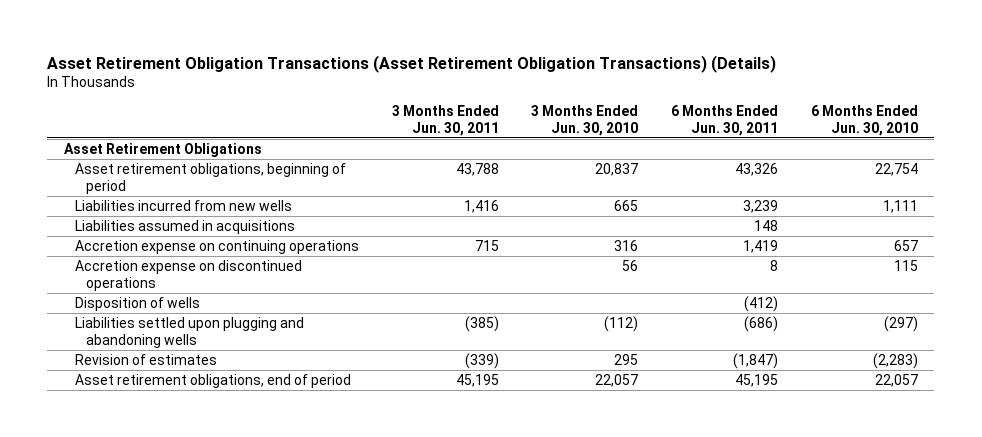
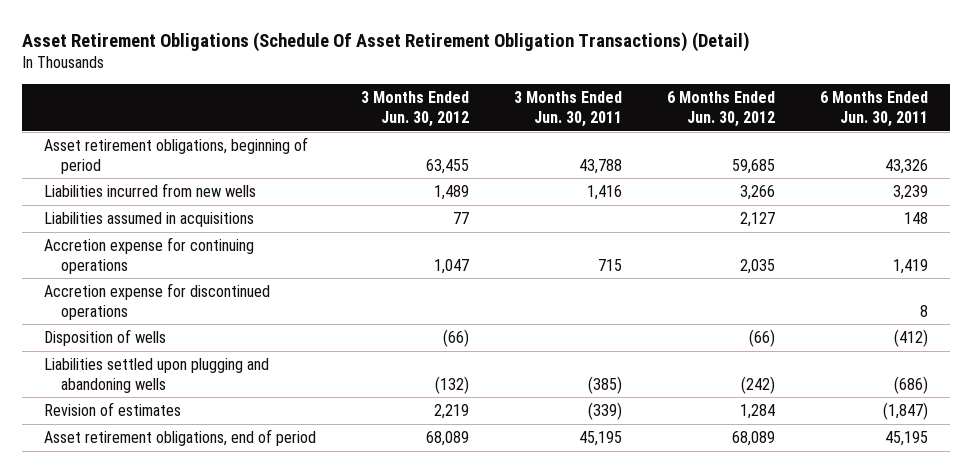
- Asset Retirement Obligation Transactions (Asset Retirement Obligation Transactions) (Details)
+ Asset Retirement Obligations (Schedule Of Asset Retirement Obligation Transactions) (Detail)
- | 3 Months Ended Jun. 30, 2011 | 3 Months Ended Jun. 30, 2010 | 6 Months Ended Jun. 30, 2011 | 6 Months Ended Jun. 30, 2010
+ | 3 Months Ended Jun. 30, 2012 | 3 Months Ended Jun. 30, 2011 | 6 Months Ended Jun. 30, 2012 | 6 Months Ended Jun. 30, 2011
- Asset Retirement Obligations
- Accretion expense on continuing operations | 715 | 316 | 1,419 | 657
- Accretion expense on discontinued operations | | 56 | 8 | 115
+ Accretion expense for continuing operations | 1,047 | 715 | 2,035 | 1,419
+ Accretion expense for discontinued operations | | | | 8

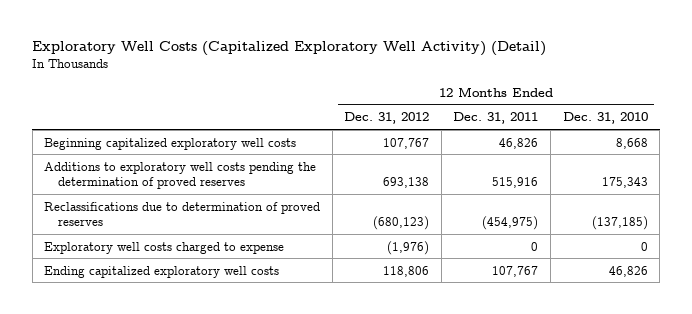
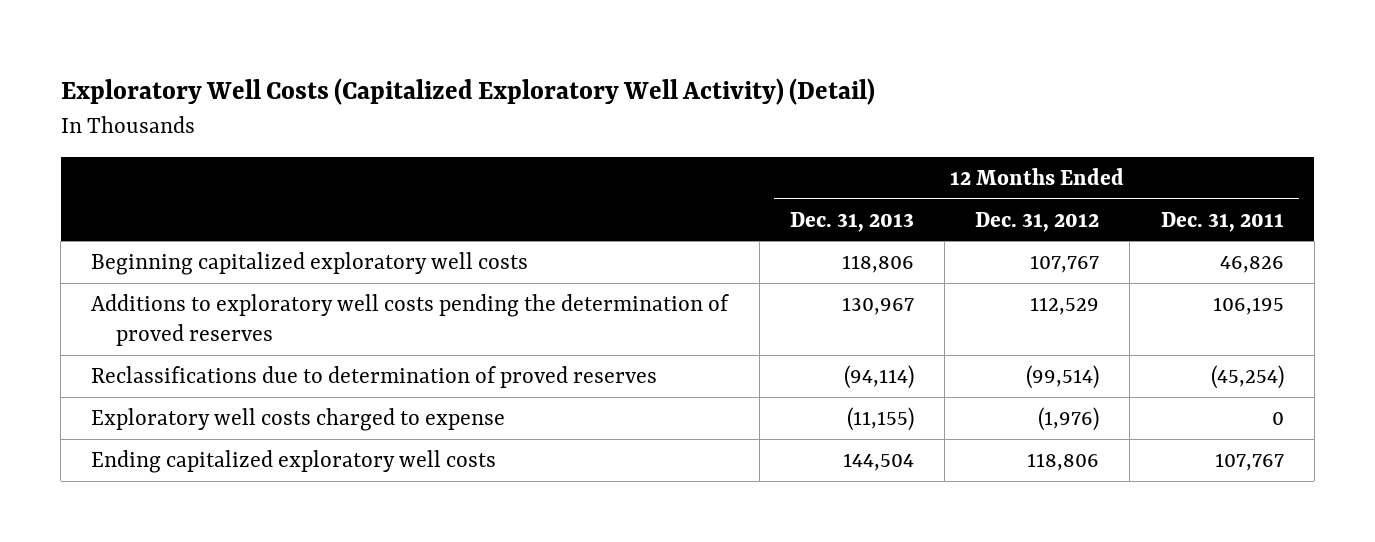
- | 12 Months Ended Dec. 31, 2012 | 12 Months Ended Dec. 31, 2011 | 12 Months Ended Dec. 31, 2010
+ | 12 Months Ended Dec. 31, 2013 | 12 Months Ended Dec. 31, 2012 | 12 Months Ended Dec. 31, 2011
- Additions to exploratory well costs pending the determination of proved reserves | 693,138 | 515,916 | 175,343
- Reclassifications due to determination of proved reserves | (680,123) | (454,975) | (137,185)
+ Additions to exploratory well costs pending the determination of proved reserves | 130,967 | 112,529 | 106,195
+ Reclassifications due to determination of proved reserves | (94,114) | (99,514) | (45,254)

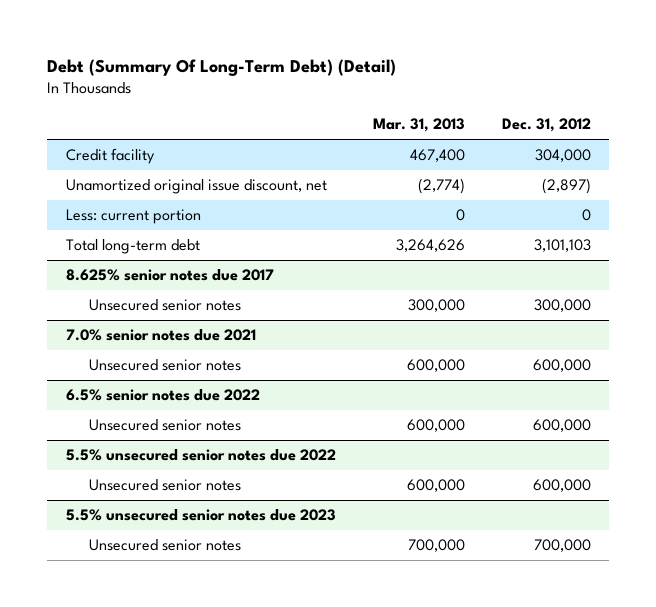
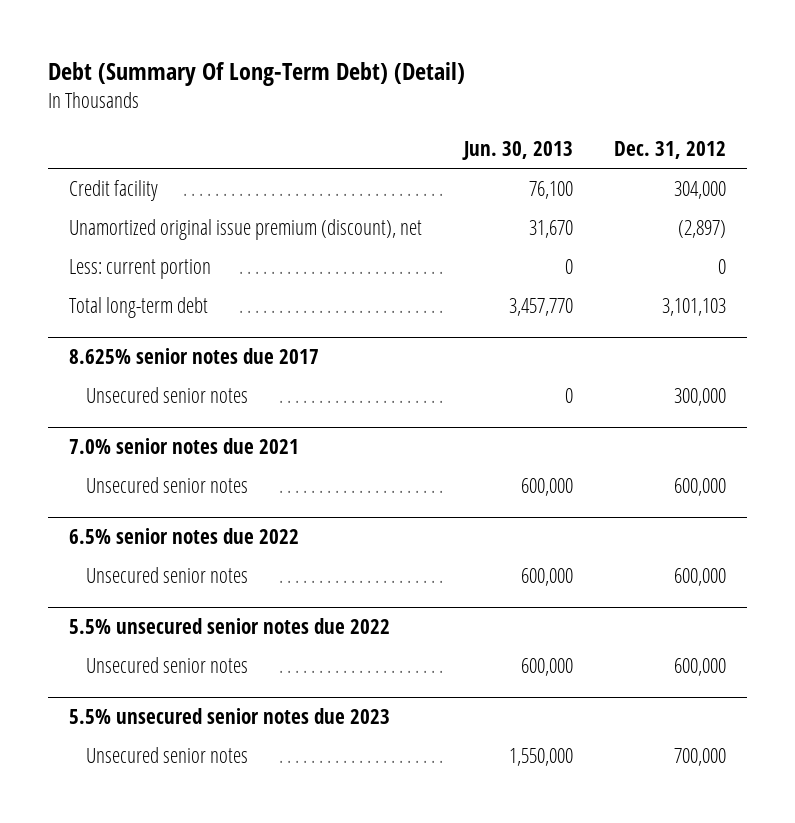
- | Mar. 31, 2013 | Dec. 31, 2012
+ | Jun. 30, 2013 | Dec. 31, 2012
- Unamortized original issue discount, net | (2,774) | (2,897)
+ Unamortized original issue premium (discount), net | 31,670 | (2,897)

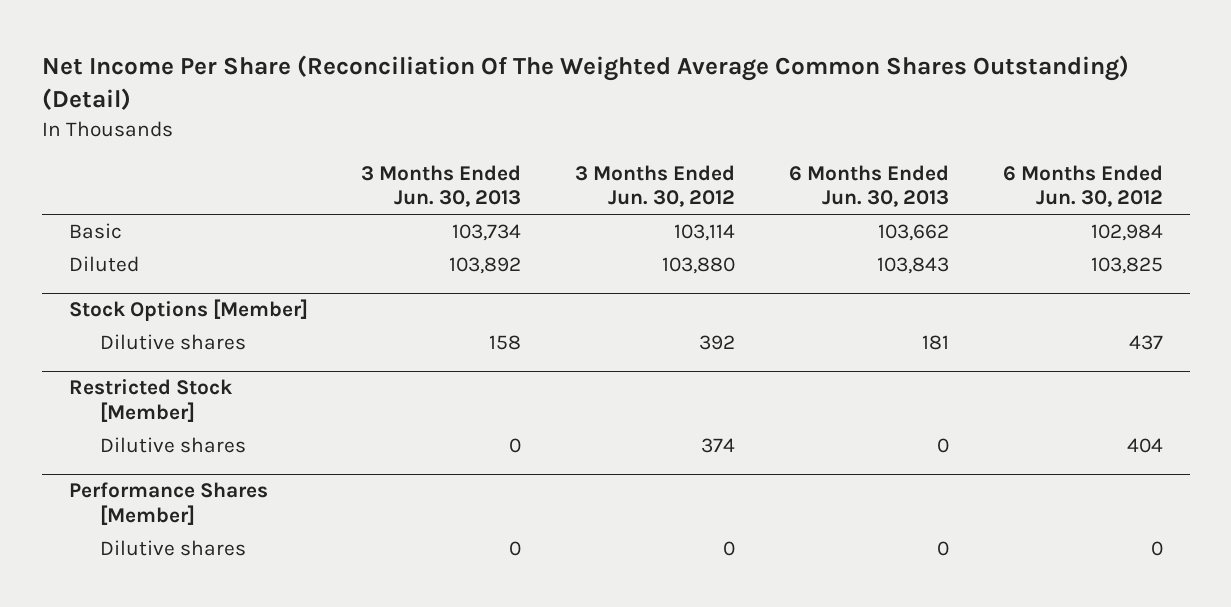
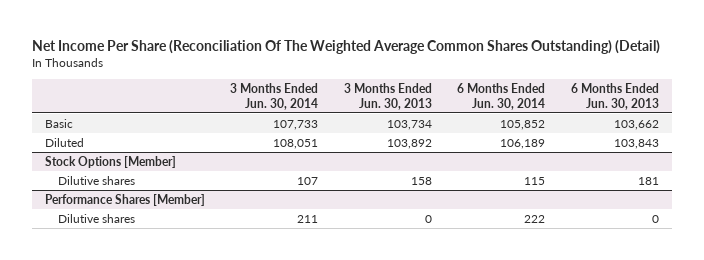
- | 3 Months Ended Jun. 30, 2013 | 3 Months Ended Jun. 30, 2012 | 6 Months Ended Jun. 30, 2013 | 6 Months Ended Jun. 30, 2012
+ | 3 Months Ended Jun. 30, 2014 | 3 Months Ended Jun. 30, 2013 | 6 Months Ended Jun. 30, 2014 | 6 Months Ended Jun. 30, 2013
- Restricted Stock [Member]
- Dilutive shares | 0 | 374 | 0 | 404

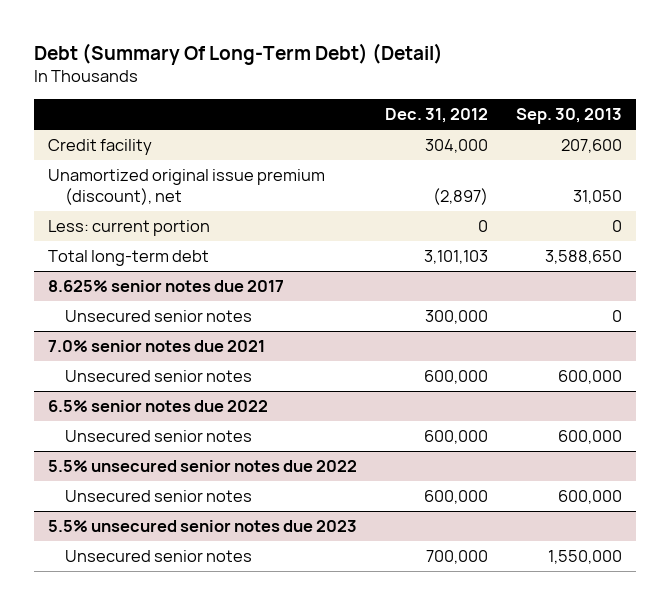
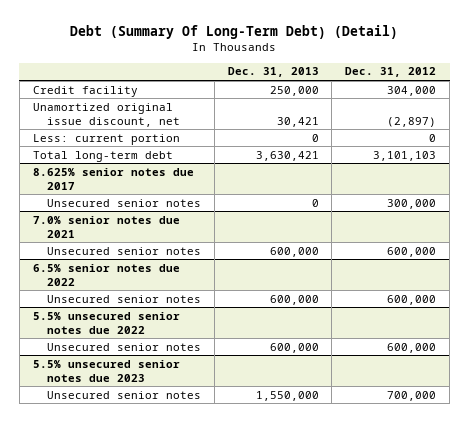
- | Dec. 31, 2012 | Sep. 30, 2013
+ | Dec. 31, 2013 | Dec. 31, 2012
- Unamortized original issue premium (discount), net | (2,897) | 31,050
+ Unamortized original issue discount, net | 30,421 | (2,897)

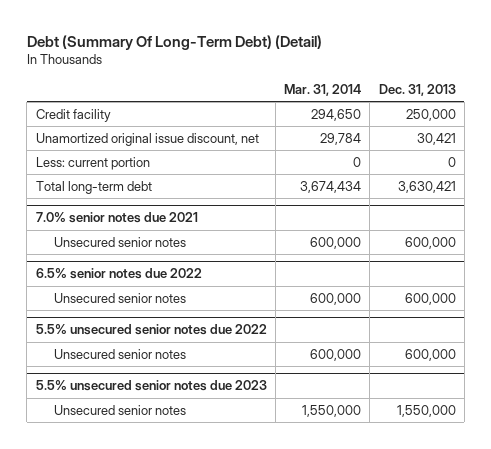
- | Dec. 31, 2013 | Dec. 31, 2012
+ | Mar. 31, 2014 | Dec. 31, 2013
- 8.625% senior notes due 2017
- Unsecured senior notes | 0 | 300,000

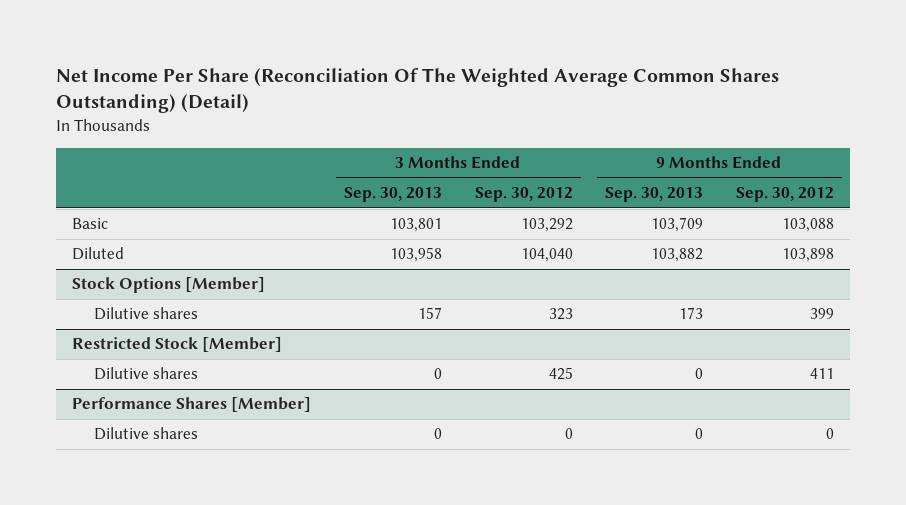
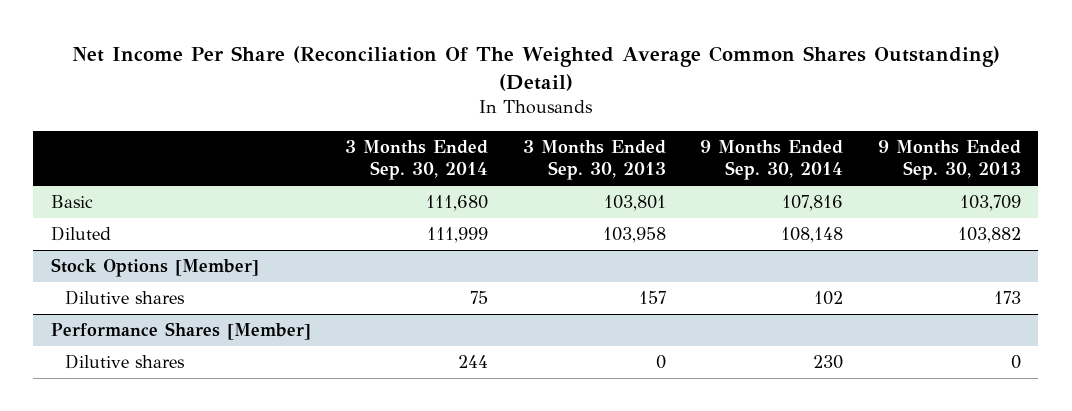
- | 3 Months Ended Sep. 30, 2013 | 3 Months Ended Sep. 30, 2012 | 9 Months Ended Sep. 30, 2013 | 9 Months Ended Sep. 30, 2012
+ | 3 Months Ended Sep. 30, 2014 | 3 Months Ended Sep. 30, 2013 | 9 Months Ended Sep. 30, 2014 | 9 Months Ended Sep. 30, 2013
- Restricted Stock [Member]
- Dilutive shares | 0 | 425 | 0 | 411

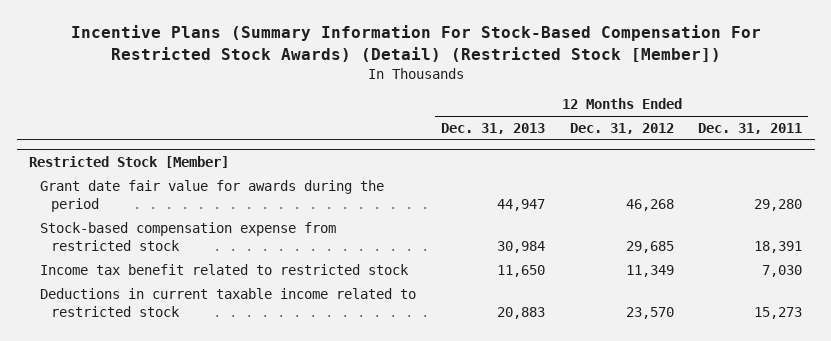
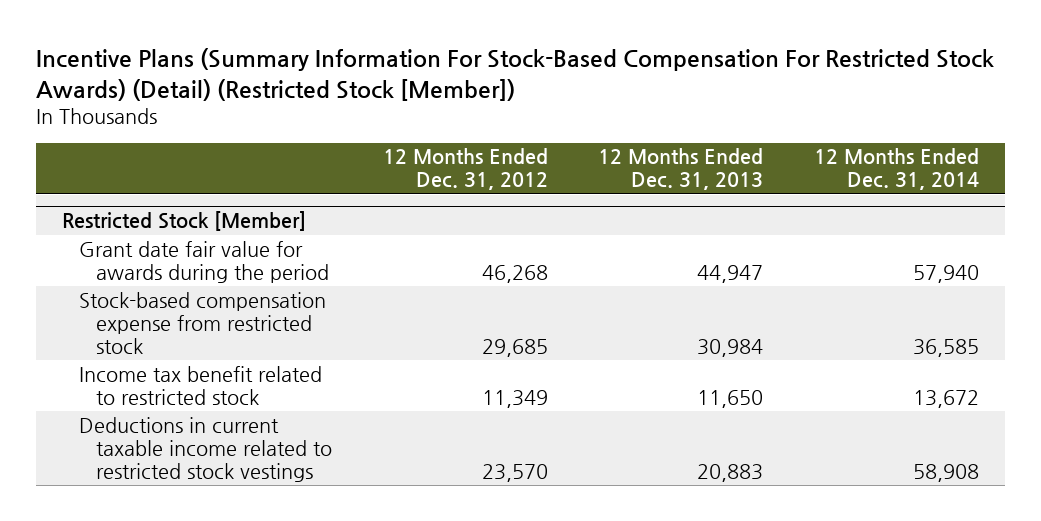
- | 12 Months Ended Dec. 31, 2013 | 12 Months Ended Dec. 31, 2012 | 12 Months Ended Dec. 31, 2011
+ | 12 Months Ended Dec. 31, 2012 | 12 Months Ended Dec. 31, 2013 | 12 Months Ended Dec. 31, 2014
@ Restricted Stock [Member]
- Deductions in current taxable income related to restricted stock | 20,883 | 23,570 | 15,273
+ Deductions in current taxable income related to restricted stock vestings | 23,570 | 20,883 | 58,908

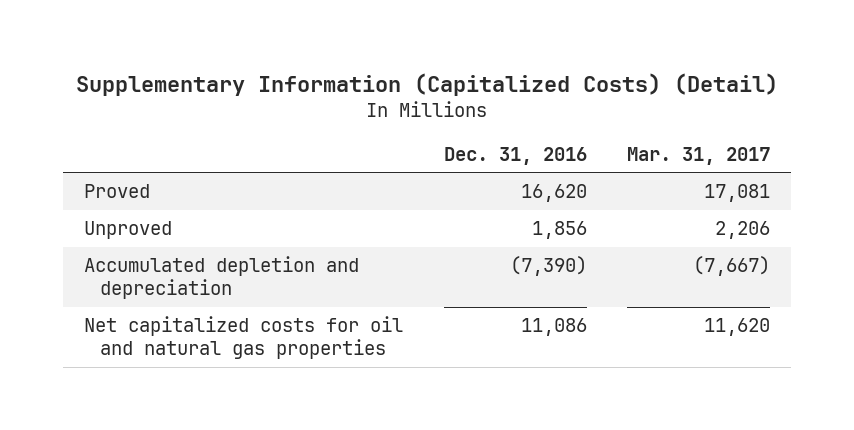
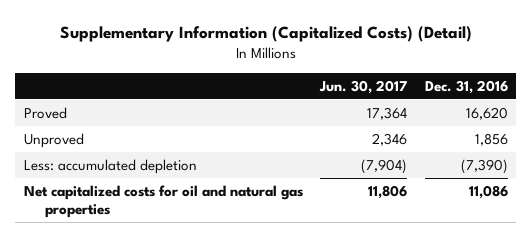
- | Dec. 31, 2016 | Mar. 31, 2017
+ | Jun. 30, 2017 | Dec. 31, 2016
- Accumulated depletion and depreciation | (7,390) | (7,667)
+ Less: accumulated depletion | (7,904) | (7,390)

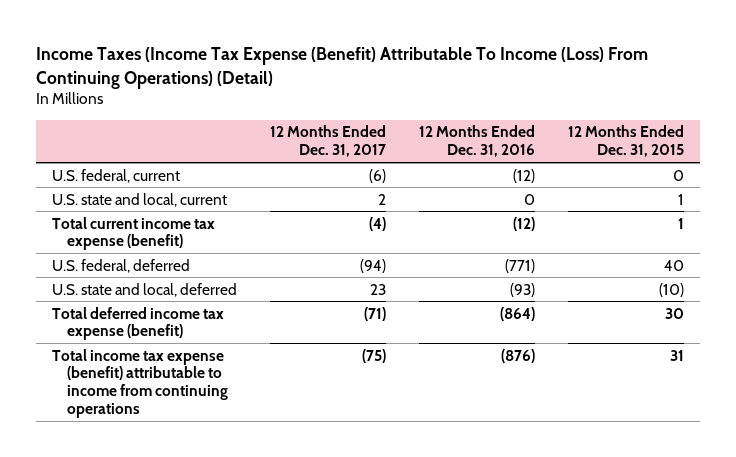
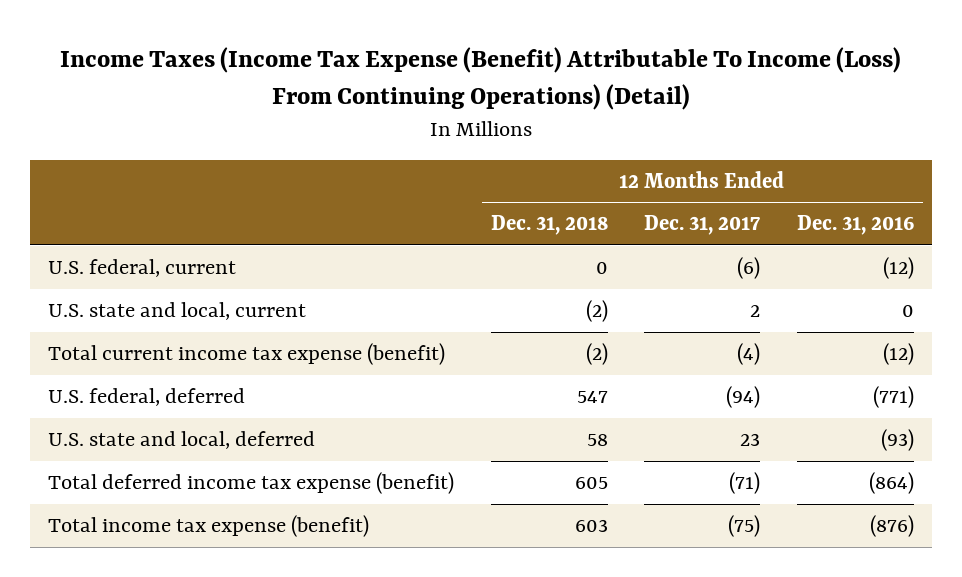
- | 12 Months Ended Dec. 31, 2017 | 12 Months Ended Dec. 31, 2016 | 12 Months Ended Dec. 31, 2015
+ | 12 Months Ended Dec. 31, 2018 | 12 Months Ended Dec. 31, 2017 | 12 Months Ended Dec. 31, 2016
- Total income tax expense (benefit) attributable to income from continuing operations | (75) | (876) | 31
+ Total income tax expense (benefit) | 603 | (75) | (876)

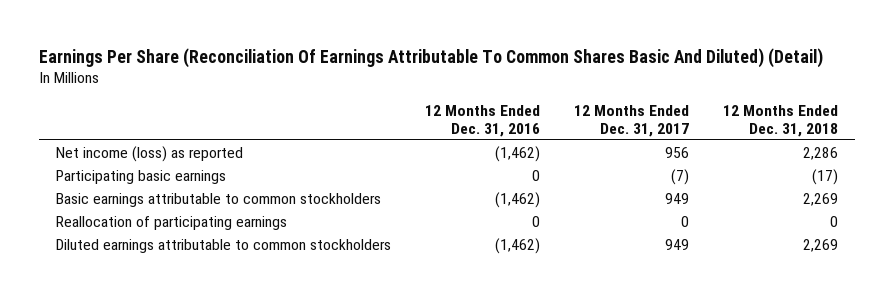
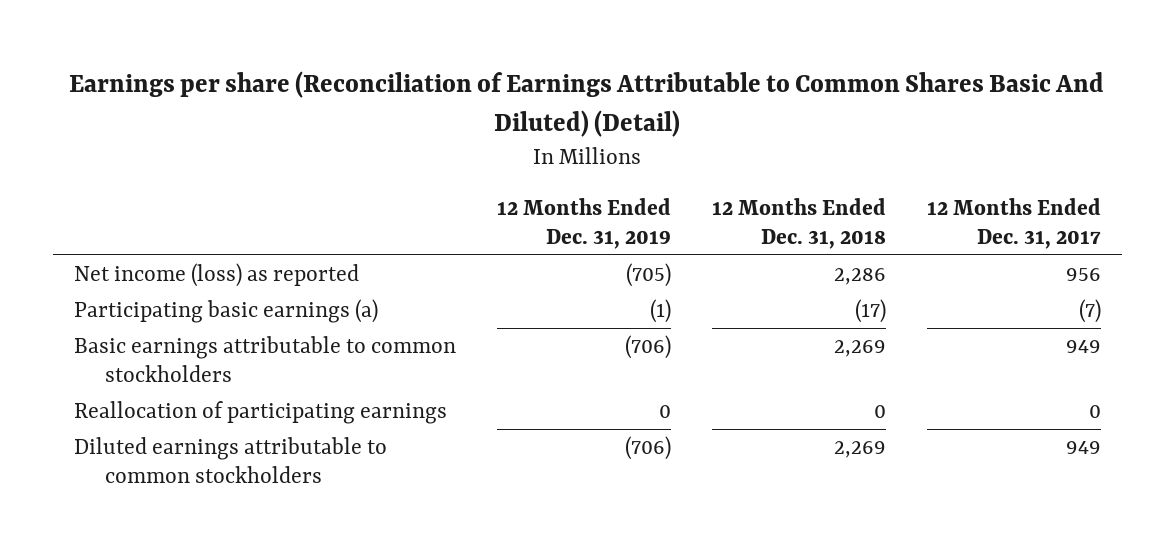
- Earnings Per Share (Reconciliation Of Earnings Attributable To Common Shares Basic And Diluted) (Detail)
+ Earnings per share (Reconciliation of Earnings Attributable to Common Shares Basic And Diluted) (Detail)
- | 12 Months Ended Dec. 31, 2016 | 12 Months Ended Dec. 31, 2017 | 12 Months Ended Dec. 31, 2018
+ | 12 Months Ended Dec. 31, 2019 | 12 Months Ended Dec. 31, 2018 | 12 Months Ended Dec. 31, 2017
- Participating basic earnings | 0 | (7) | (17)
+ Participating basic earnings (a) | (1) | (17) | (7)

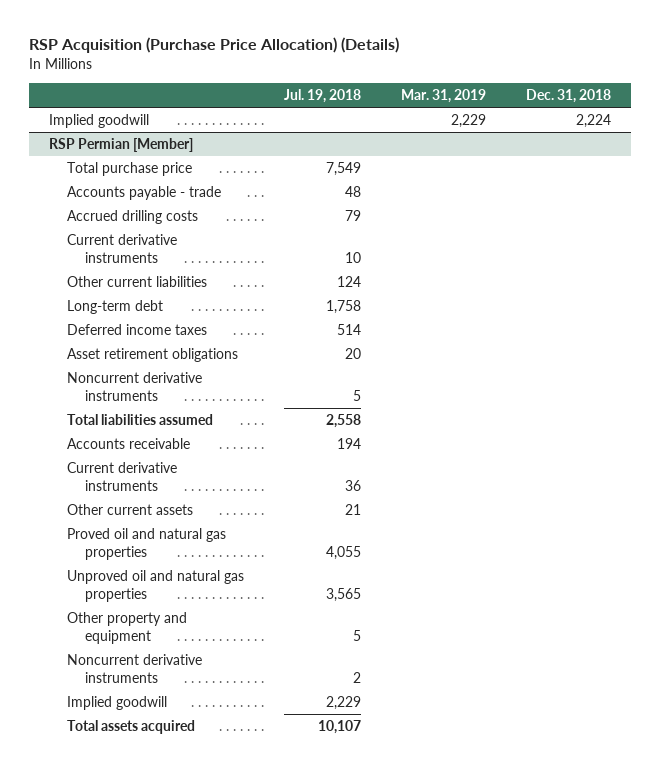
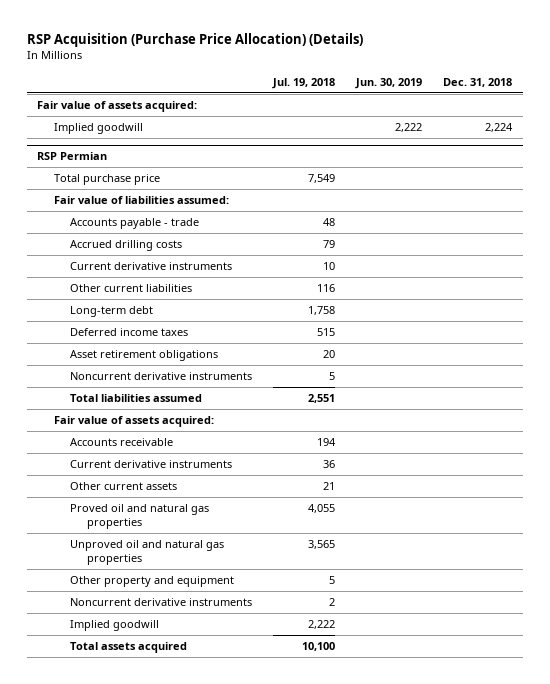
- | Jul. 19, 2018 | Mar. 31, 2019 | Dec. 31, 2018
+ | Jul. 19, 2018 | Jun. 30, 2019 | Dec. 31, 2018
+ Fair value of assets acquired:
- RSP Permian [Member]
+ RSP Permian
+ Fair value of liabilities assumed:
- Other current liabilities | 124 | |
+ Other current liabilities | 116 | |
- Deferred income taxes | 514 | |
+ Deferred income taxes | 515 | |
- Total liabilities assumed | 2,558 | |
+ Total liabilities assumed | 2,551 | |
+ Fair value of assets acquired:
- Implied goodwill | 2,229 | |
- Total assets acquired | 10,107 | |
+ Implied goodwill | 2,222 | |
+ Total assets acquired | 10,100 | |

